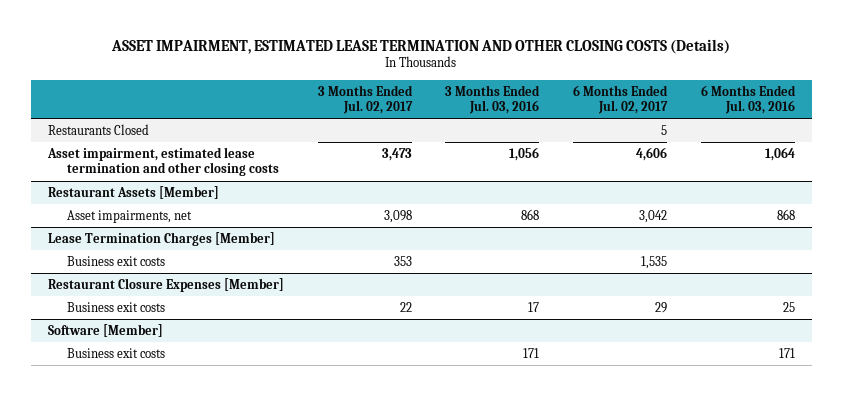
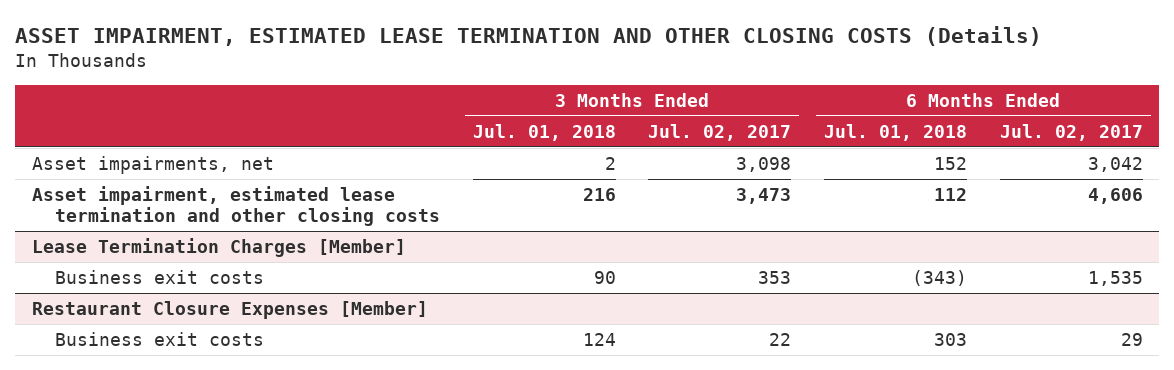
- | 3 Months Ended Jul. 02, 2017 | 3 Months Ended Jul. 03, 2016 | 6 Months Ended Jul. 02, 2017 | 6 Months Ended Jul. 03, 2016
+ | 3 Months Ended Jul. 01, 2018 | 3 Months Ended Jul. 02, 2017 | 6 Months Ended Jul. 01, 2018 | 6 Months Ended Jul. 02, 2017
- Restaurants Closed | | | 5 |
- Restaurant Assets [Member]
moved down: Asset impairment, estimated lease termination and other closing costs | 216 | 3,473 | 112 | 4,606
- Software [Member]
- Business exit costs | | 171 | | 171

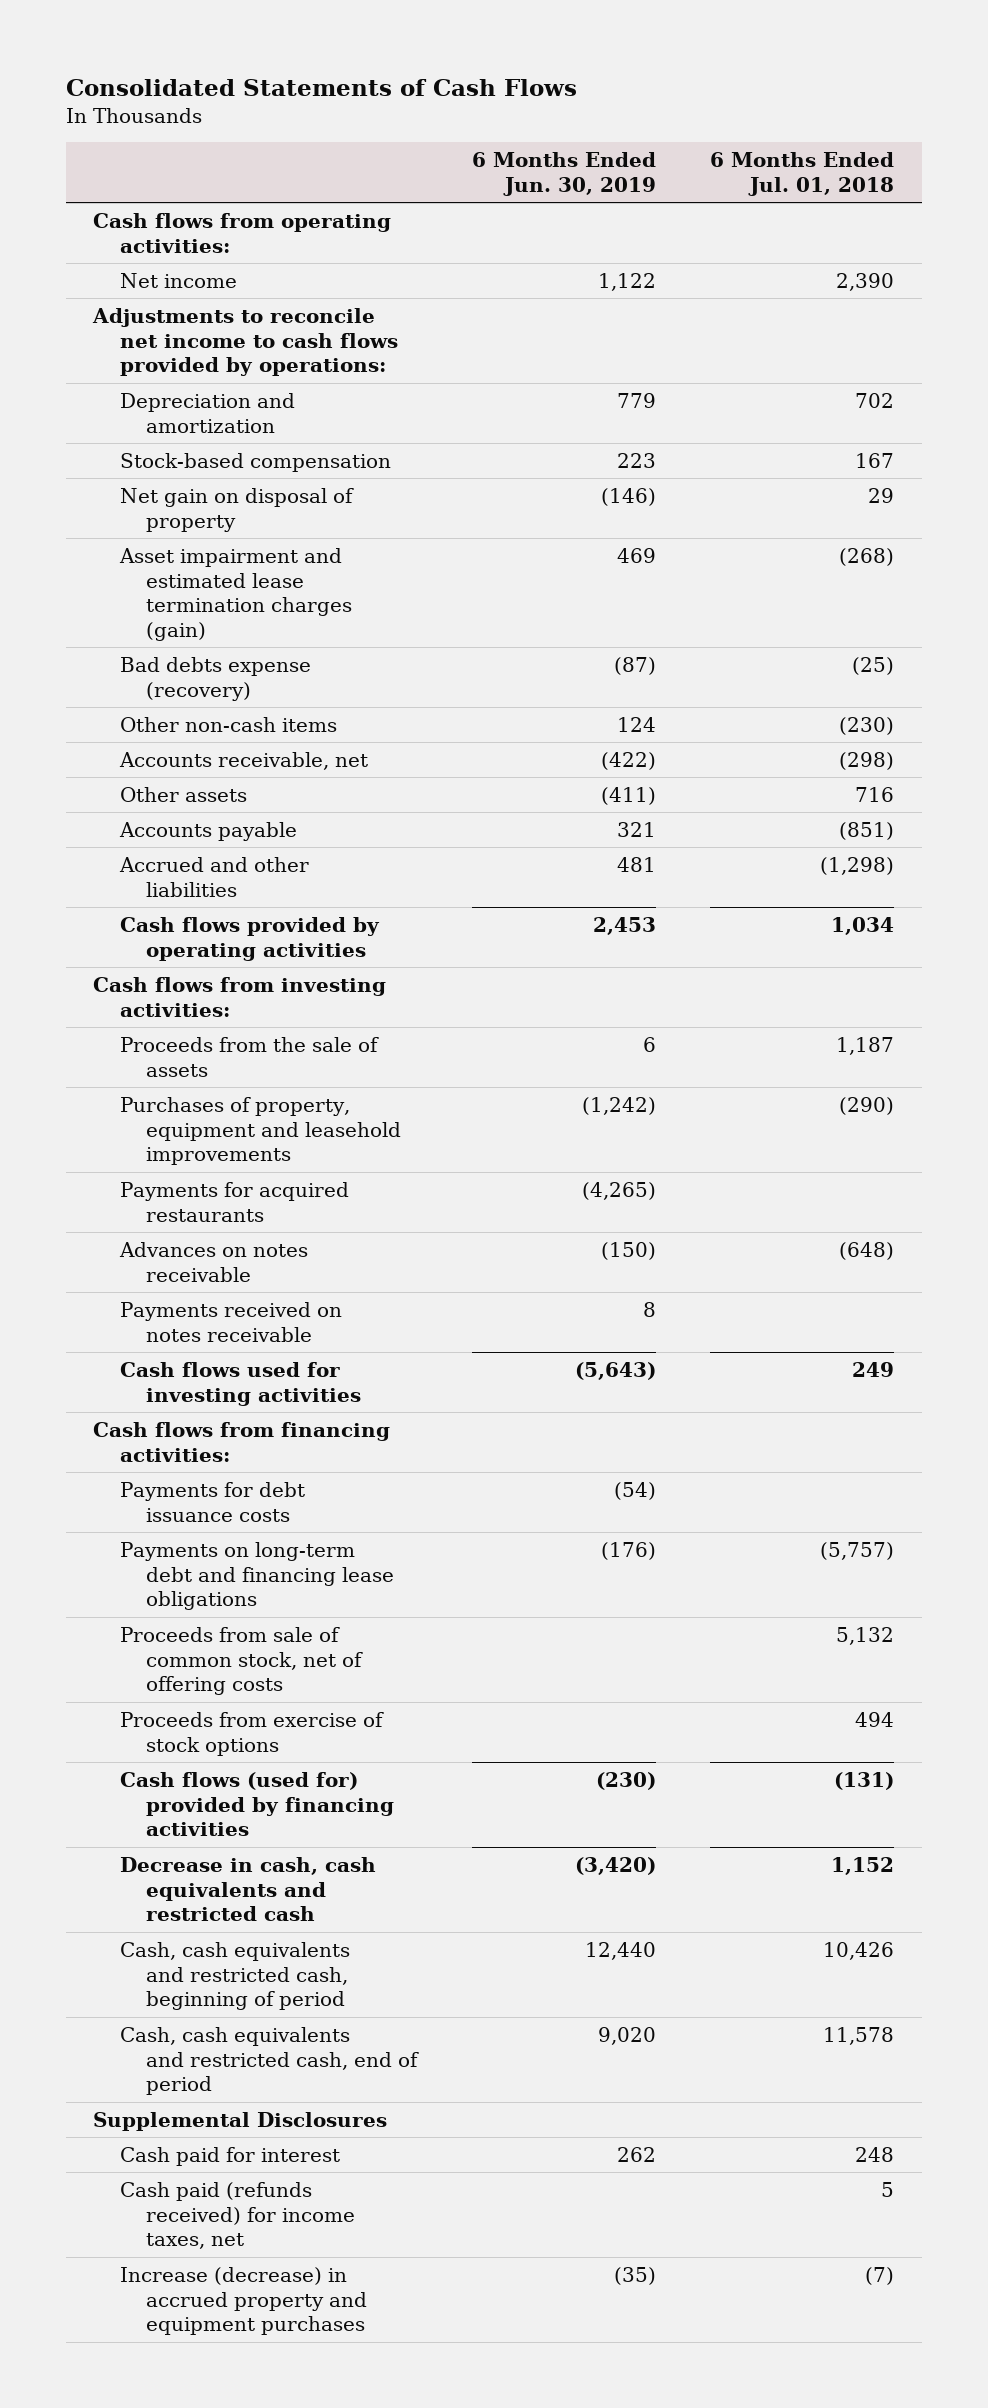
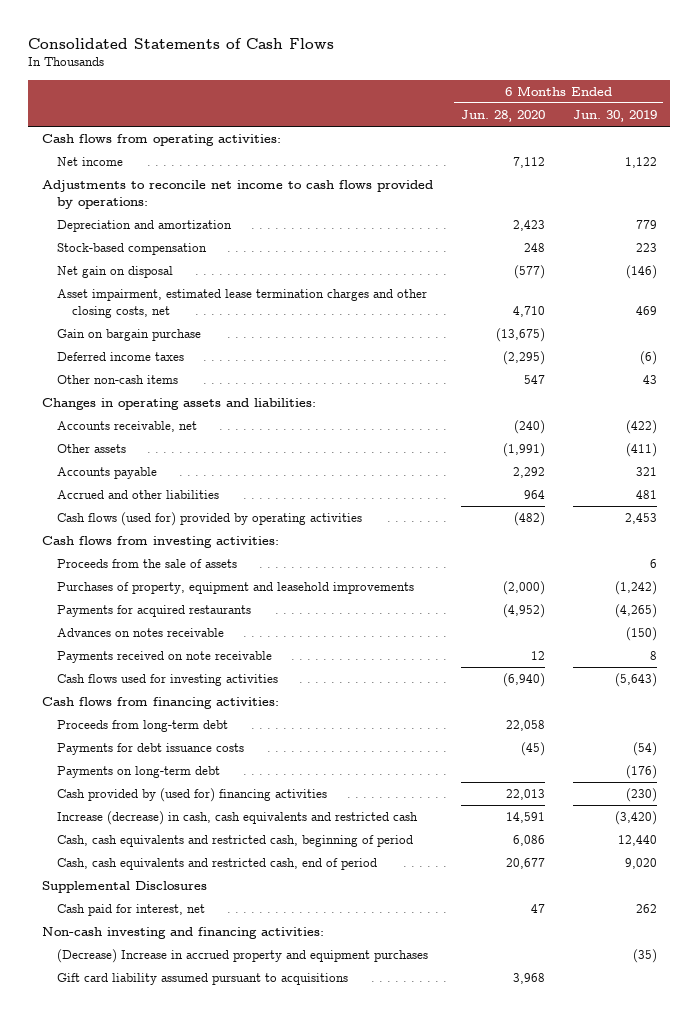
- | 6 Months Ended Jun. 30, 2019 | 6 Months Ended Jul. 01, 2018
+ | 6 Months Ended Jun. 28, 2020 | 6 Months Ended Jun. 30, 2019
- Net gain on disposal of property | (146) | 29
- Asset impairment and estimated lease termination charges (gain) | 469 | (268)
- Bad debts expense (recovery) | (87) | (25)
- Other non-cash items | 124 | (230)
+ Net gain on disposal | (577) | (146)
+ Asset impairment, estimated lease termination charges and other closing costs, net | 4,710 | 469
+ Gain on bargain purchase | (13,675) |
+ Deferred income taxes | (2,295) | (6)
+ Other non-cash items | 547 | 43
+ Changes in operating assets and liabilities:
- Cash flows provided by operating activities | 2,453 | 1,034
+ Cash flows (used for) provided by operating activities | (482) | 2,453
- Payments received on notes receivable | 8 |
+ Payments received on note receivable | 12 | 8
+ Proceeds from long-term debt | 22,058 |
- Payments on long-term debt and financing lease obligations | (176) | (5,757)
- Proceeds from sale of common stock, net of offering costs | | 5,132
- Proceeds from exercise of stock options | | 494
- Cash flows (used for) provided by financing activities | (230) | (131)
- Decrease in cash, cash equivalents and restricted cash | (3,420) | 1,152
+ Payments on long-term debt | | (176)
+ Cash provided by (used for) financing activities | 22,013 | (230)
+ Increase (decrease) in cash, cash equivalents and restricted cash | 14,591 | (3,420)
- Cash paid for interest | 262 | 248
- Cash paid (refunds received) for income taxes, net | | 5
- Increase (decrease) in accrued property and equipment purchases | (35) | (7)
+ Cash paid for interest, net | 47 | 262
+ Non-cash investing and financing activities:
+ (Decrease) Increase in accrued property and equipment purchases | | (35)
+ Gift card liability assumed pursuant to acquisitions | 3,968 |

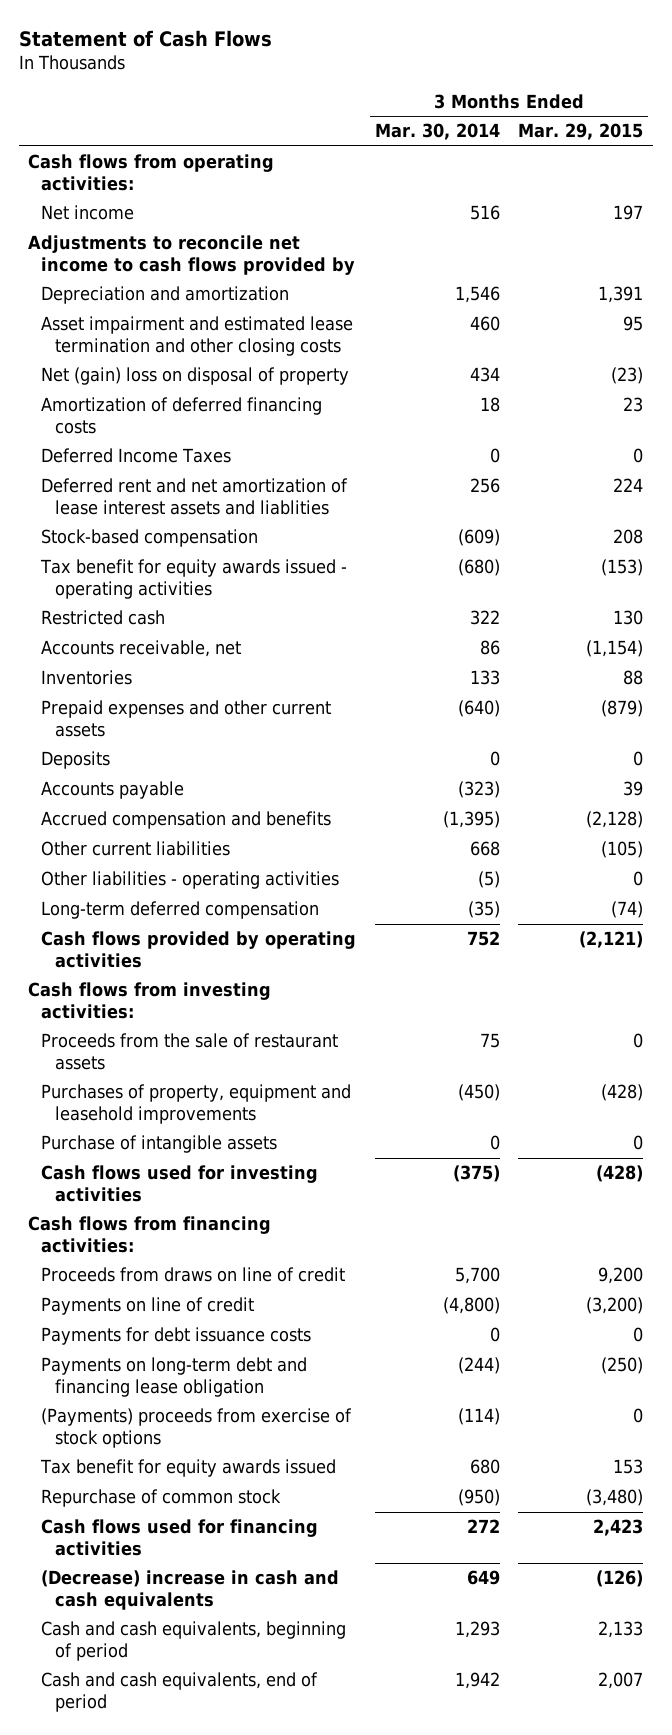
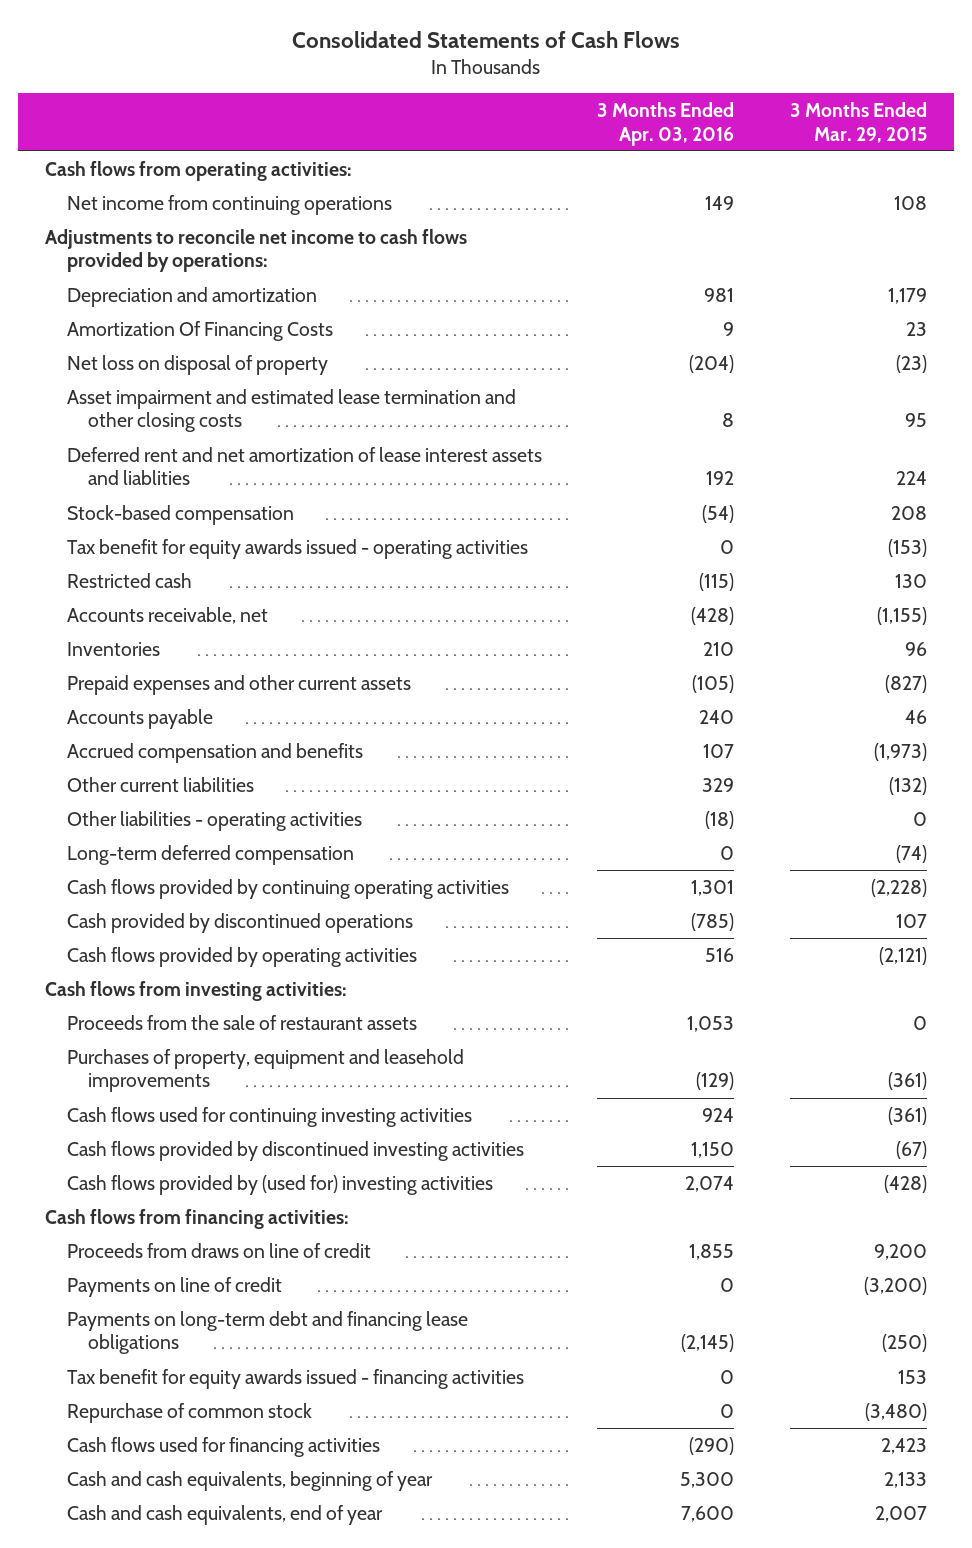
- Statement of Cash Flows
+ Consolidated Statements of Cash Flows
- | 3 Months Ended Mar. 30, 2014 | 3 Months Ended Mar. 29, 2015
+ | 3 Months Ended Apr. 03, 2016 | 3 Months Ended Mar. 29, 2015
- Net income | 516 | 197
- Adjustments to reconcile net income to cash flows provided by
- Depreciation and amortization | 1,546 | 1,391
+ Net income from continuing operations | 149 | 108
+ Adjustments to reconcile net income to cash flows provided by operations:
+ Depreciation and amortization | 981 | 1,179
+ Amortization Of Financing Costs | 9 | 23
+ Net loss on disposal of property | (204) | (23)
- Net (gain) loss on disposal of property | 434 | (23)
- Amortization of deferred financing costs | 18 | 23
- Deferred Income Taxes | 0 | 0
- Accounts receivable, net | 86 | (1,154)
- Inventories | 133 | 88
- Prepaid expenses and other current assets | (640) | (879)
- Deposits | 0 | 0
- Accounts payable | (323) | 39
- Accrued compensation and benefits | (1,395) | (2,128)
- Other current liabilities | 668 | (105)
+ Accounts receivable, net | (428) | (1,155)
+ Inventories | 210 | 96
+ Prepaid expenses and other current assets | (105) | (827)
+ Accounts payable | 240 | 46
+ Accrued compensation and benefits | 107 | (1,973)
+ Other current liabilities | 329 | (132)
+ Cash flows provided by continuing operating activities | 1,301 | (2,228)
+ Cash provided by discontinued operations | (785) | 107
- Purchases of property, equipment and leasehold improvements | (450) | (428)
- Purchase of intangible assets | 0 | 0
- Cash flows used for investing activities | (375) | (428)
+ Purchases of property, equipment and leasehold improvements | (129) | (361)
+ Cash flows used for continuing investing activities | 924 | (361)
+ Cash flows provided by discontinued investing activities | 1,150 | (67)
+ Cash flows provided by (used for) investing activities | 2,074 | (428)
- Payments for debt issuance costs | 0 | 0
- Payments on long-term debt and financing lease obligation | (244) | (250)
- (Payments) proceeds from exercise of stock options | (114) | 0
- Tax benefit for equity awards issued | 680 | 153
+ Payments on long-term debt and financing lease obligations | (2,145) | (250)
+ Tax benefit for equity awards issued - financing activities | 0 | 153
- (Decrease) increase in cash and cash equivalents | 649 | (126)
- Cash and cash equivalents, beginning of period | 1,293 | 2,133
- Cash and cash equivalents, end of period | 1,942 | 2,007
+ Cash and cash equivalents, beginning of year | 5,300 | 2,133
+ Cash and cash equivalents, end of year | 7,600 | 2,007

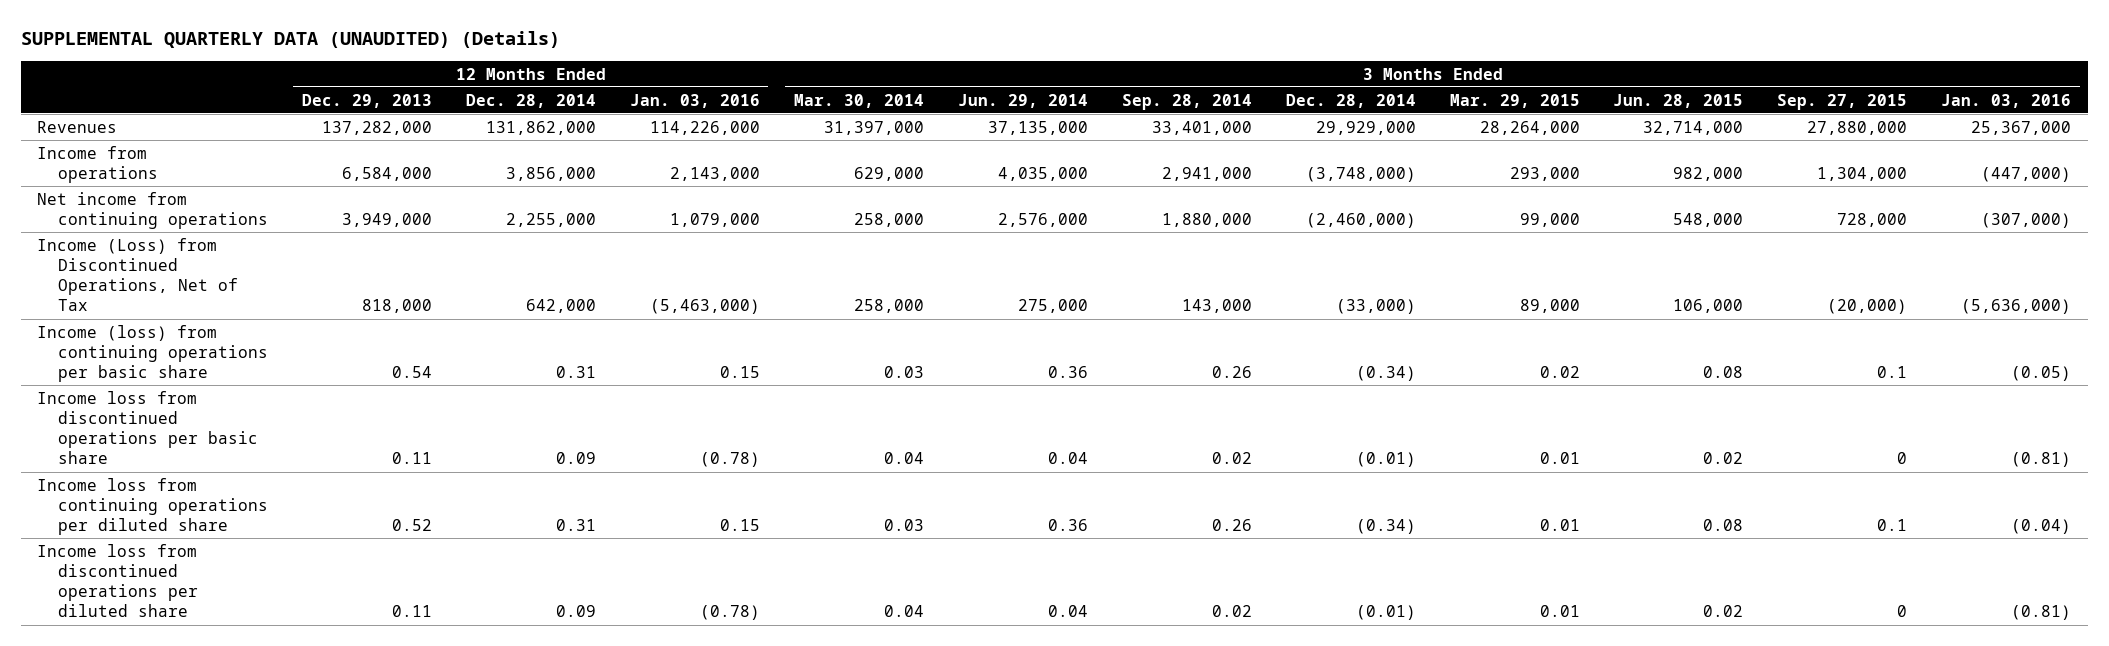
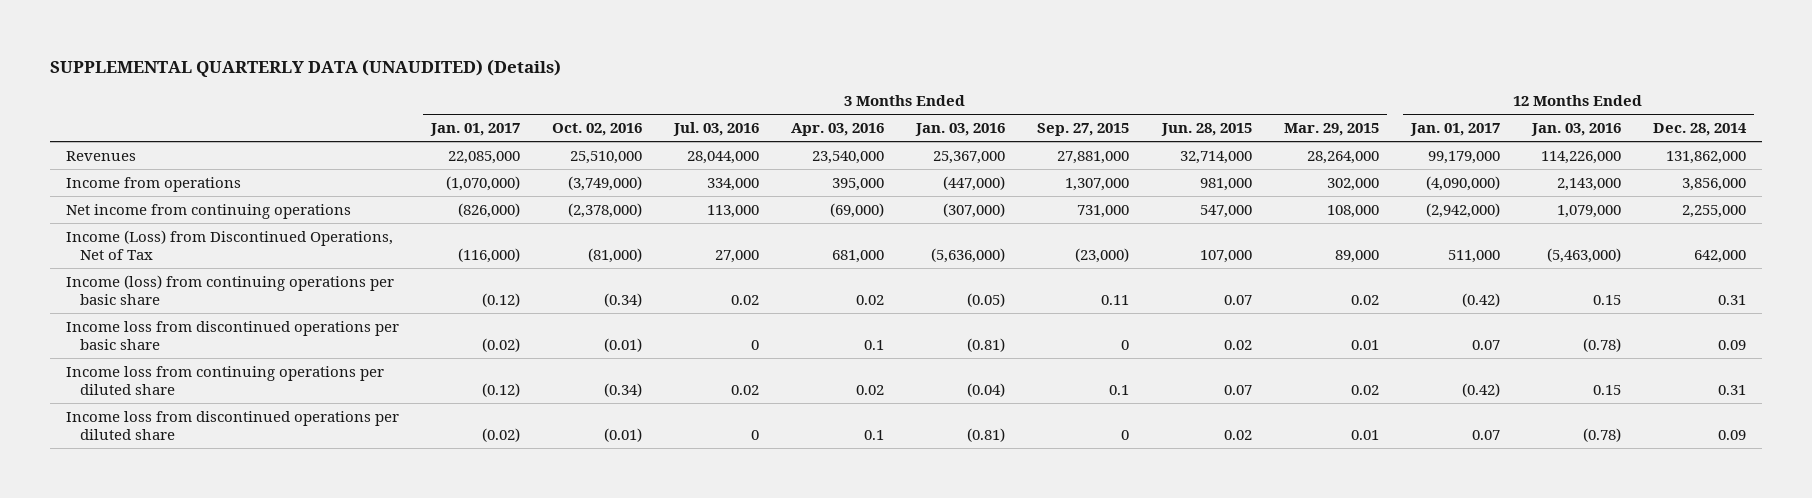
- | 12 Months Ended Dec. 29, 2013 | 12 Months Ended Dec. 28, 2014 | 12 Months Ended Jan. 03, 2016 | 3 Months Ended Mar. 30, 2014 | 3 Months Ended Jun. 29, 2014 | 3 Months Ended Sep. 28, 2014 | 3 Months Ended Dec. 28, 2014 | 3 Months Ended Mar. 29, 2015 | 3 Months Ended Jun. 28, 2015 | 3 Months Ended Sep. 27, 2015 | 3 Months Ended Jan. 03, 2016
+ | 3 Months Ended Jan. 01, 2017 | 3 Months Ended Oct. 02, 2016 | 3 Months Ended Jul. 03, 2016 | 3 Months Ended Apr. 03, 2016 | 3 Months Ended Jan. 03, 2016 | 3 Months Ended Sep. 27, 2015 | 3 Months Ended Jun. 28, 2015 | 3 Months Ended Mar. 29, 2015 | 12 Months Ended Jan. 01, 2017 | 12 Months Ended Jan. 03, 2016 | 12 Months Ended Dec. 28, 2014
- Revenues | 137,282,000 | 131,862,000 | 114,226,000 | 31,397,000 | 37,135,000 | 33,401,000 | 29,929,000 | 28,264,000 | 32,714,000 | 27,880,000 | 25,367,000
- Income from operations | 6,584,000 | 3,856,000 | 2,143,000 | 629,000 | 4,035,000 | 2,941,000 | (3,748,000) | 293,000 | 982,000 | 1,304,000 | (447,000)
- Net income from continuing operations | 3,949,000 | 2,255,000 | 1,079,000 | 258,000 | 2,576,000 | 1,880,000 | (2,460,000) | 99,000 | 548,000 | 728,000 | (307,000)
- Income (Loss) from Discontinued Operations, Net of Tax | 818,000 | 642,000 | (5,463,000) | 258,000 | 275,000 | 143,000 | (33,000) | 89,000 | 106,000 | (20,000) | (5,636,000)
- Income (loss) from continuing operations per basic share | 0.54 | 0.31 | 0.15 | 0.03 | 0.36 | 0.26 | (0.34) | 0.02 | 0.08 | 0.1 | (0.05)
+ Revenues | 22,085,000 | 25,510,000 | 28,044,000 | 23,540,000 | 25,367,000 | 27,881,000 | 32,714,000 | 28,264,000 | 99,179,000 | 114,226,000 | 131,862,000
+ Income from operations | (1,070,000) | (3,749,000) | 334,000 | 395,000 | (447,000) | 1,307,000 | 981,000 | 302,000 | (4,090,000) | 2,143,000 | 3,856,000
+ Net income from continuing operations | (826,000) | (2,378,000) | 113,000 | (69,000) | (307,000) | 731,000 | 547,000 | 108,000 | (2,942,000) | 1,079,000 | 2,255,000
+ Income (Loss) from Discontinued Operations, Net of Tax | (116,000) | (81,000) | 27,000 | 681,000 | (5,636,000) | (23,000) | 107,000 | 89,000 | 511,000 | (5,463,000) | 642,000
+ Income (loss) from continuing operations per basic share | (0.12) | (0.34) | 0.02 | 0.02 | (0.05) | 0.11 | 0.07 | 0.02 | (0.42) | 0.15 | 0.31
- Income loss from continuing operations per diluted share | 0.52 | 0.31 | 0.15 | 0.03 | 0.36 | 0.26 | (0.34) | 0.01 | 0.08 | 0.1 | (0.04)
+ Income loss from continuing operations per diluted share | (0.12) | (0.34) | 0.02 | 0.02 | (0.04) | 0.1 | 0.07 | 0.02 | (0.42) | 0.15 | 0.31

